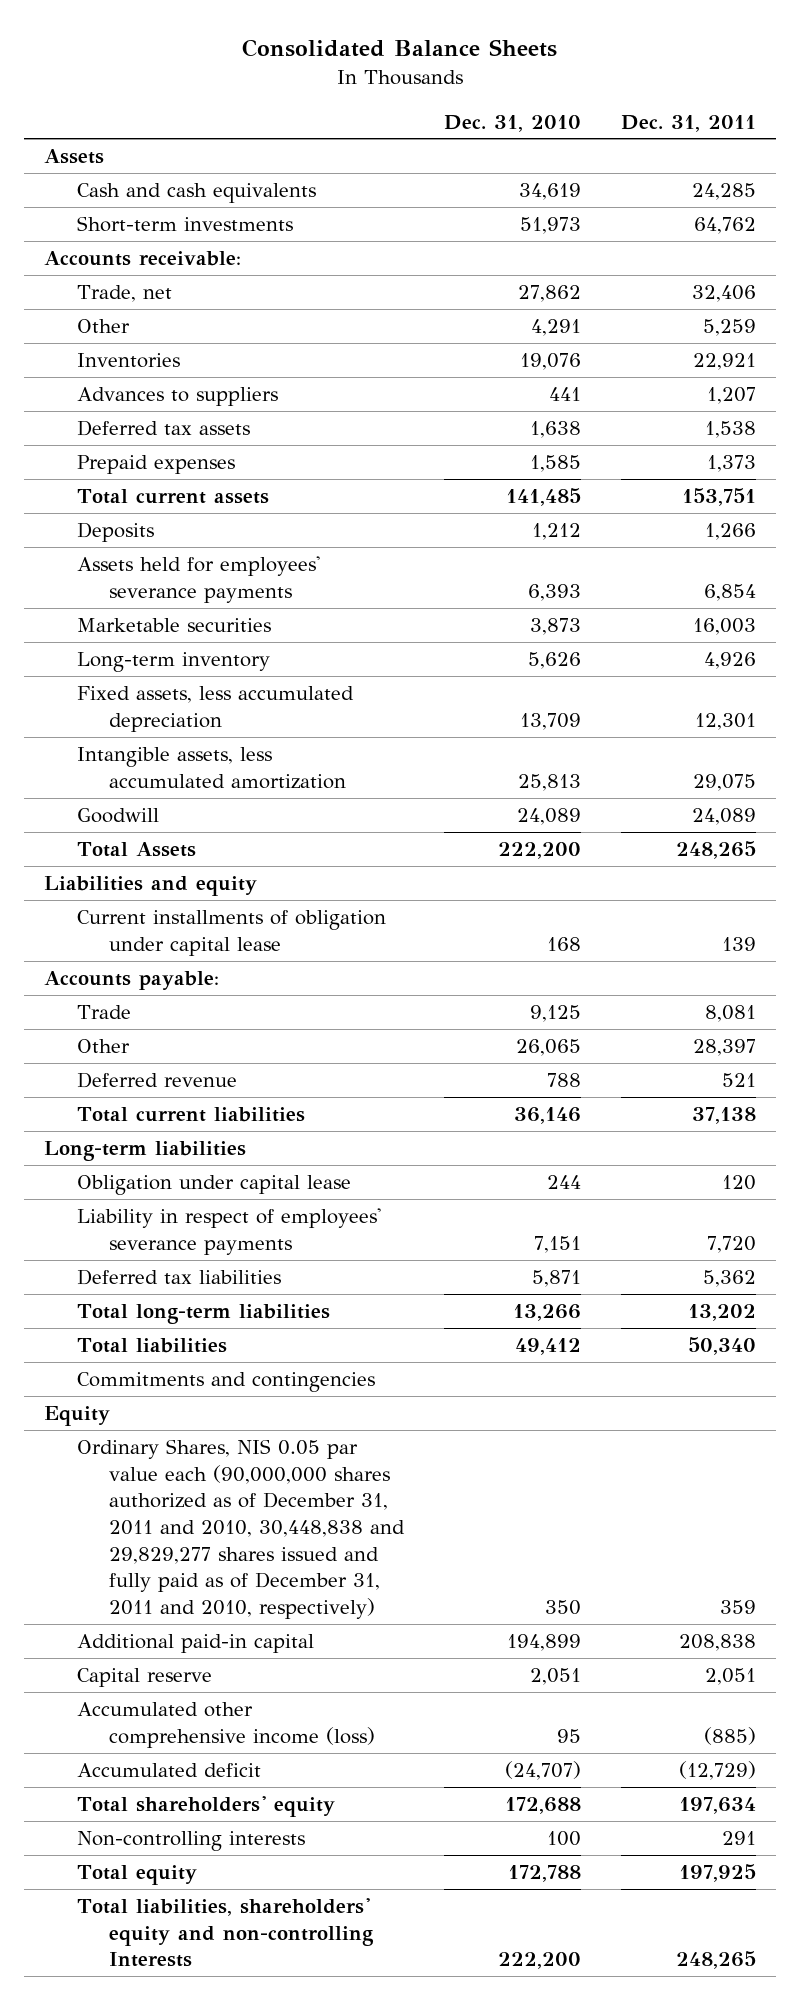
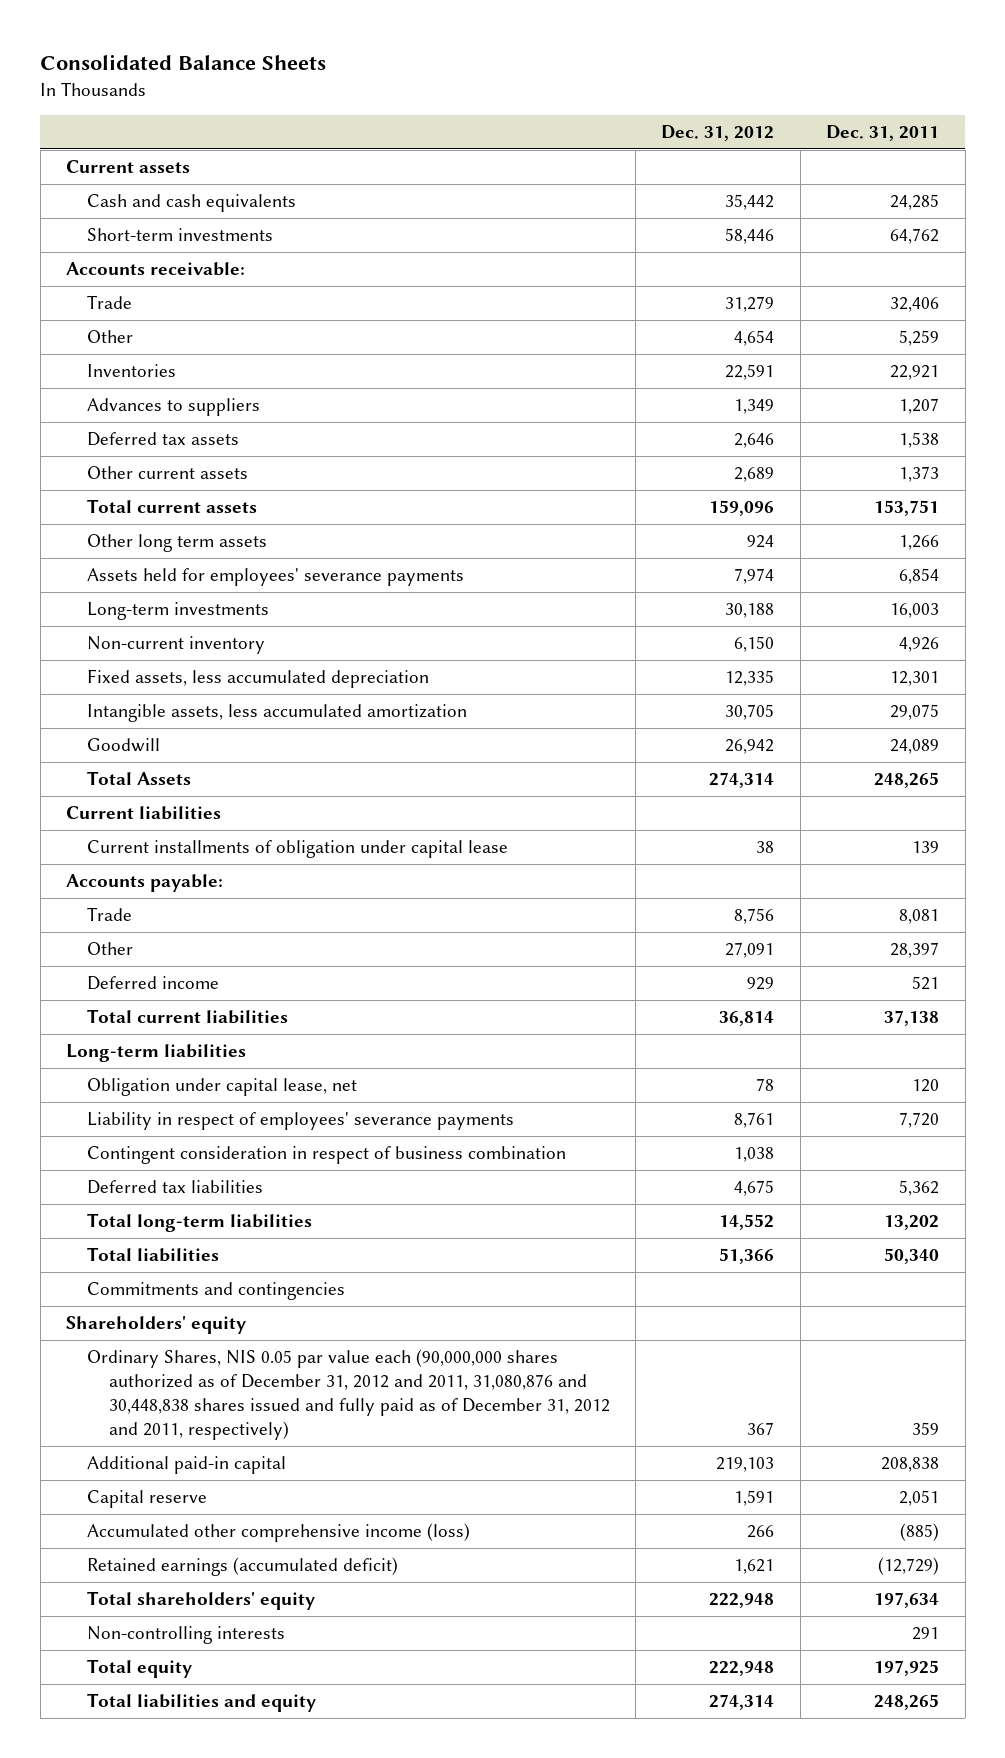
- | Dec. 31, 2010 | Dec. 31, 2011
+ | Dec. 31, 2012 | Dec. 31, 2011
- Assets
+ Current assets
- Trade, net | 27,862 | 32,406
+ Trade | 31,279 | 32,406
- Prepaid expenses | 1,585 | 1,373
+ Other current assets | 2,689 | 1,373
- Deposits | 1,212 | 1,266
+ Other long term assets | 924 | 1,266
- Marketable securities | 3,873 | 16,003
- Long-term inventory | 5,626 | 4,926
+ Long-term investments | 30,188 | 16,003
+ Non-current inventory | 6,150 | 4,926
- Liabilities and equity
+ Current liabilities
- Deferred revenue | 788 | 521
+ Deferred income | 929 | 521
- Obligation under capital lease | 244 | 120
+ Obligation under capital lease, net | 78 | 120
+ Contingent consideration in respect of business combination | 1,038 |
- Equity
- Ordinary Shares, NIS 0.05 par value each (90,000,000 shares authorized as of December 31, 2011 and 2010, 30,448,838 and 29,829,277 shares issued and fully paid as of December 31, 2011 and 2010, respectively) | 350 | 359
+ Shareholders' equity
+ Ordinary Shares, NIS 0.05 par value each (90,000,000 shares authorized as of December 31, 2012 and 2011, 31,080,876 and 30,448,838 shares issued and fully paid as of December 31, 2012 and 2011, respectively) | 367 | 359
- Accumulated deficit | (24,707) | (12,729)
+ Retained earnings (accumulated deficit) | 1,621 | (12,729)
- Total liabilities, shareholders' equity and non-controlling Interests | 222,200 | 248,265
+ Total liabilities and equity | 274,314 | 248,265

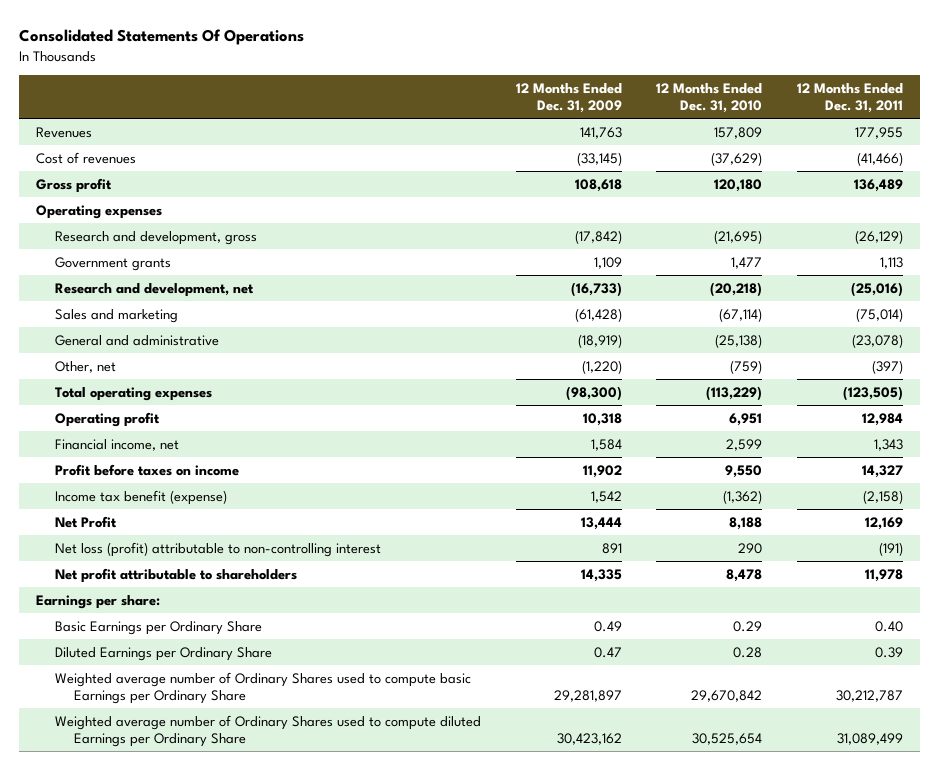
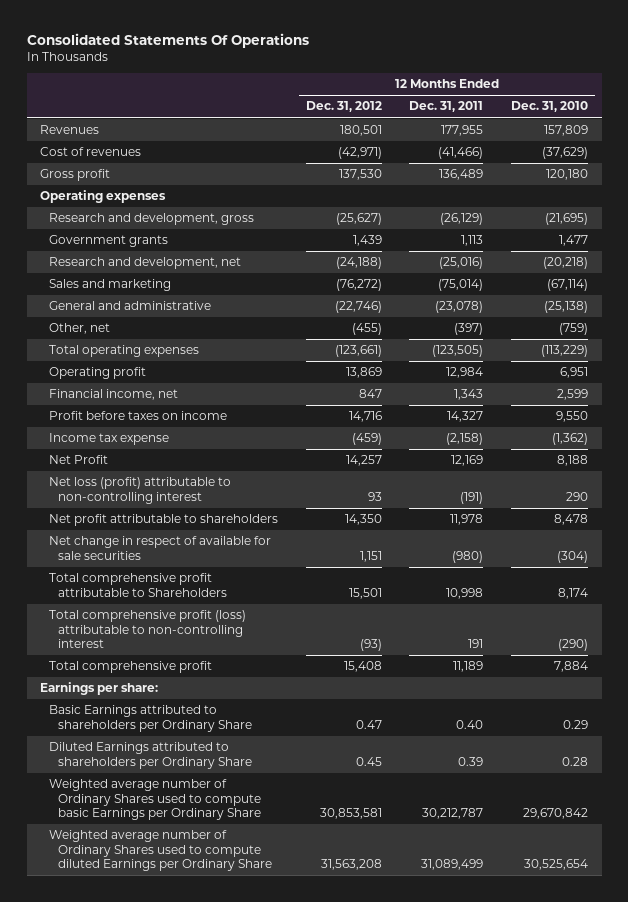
- | 12 Months Ended Dec. 31, 2009 | 12 Months Ended Dec. 31, 2010 | 12 Months Ended Dec. 31, 2011
+ | 12 Months Ended Dec. 31, 2012 | 12 Months Ended Dec. 31, 2011 | 12 Months Ended Dec. 31, 2010
- Income tax benefit (expense) | 1,542 | (1,362) | (2,158)
+ Income tax expense | (459) | (2,158) | (1,362)
+ Net change in respect of available for sale securities | 1,151 | (980) | (304)
+ Total comprehensive profit attributable to Shareholders | 15,501 | 10,998 | 8,174
+ Total comprehensive profit (loss) attributable to non-controlling interest | (93) | 191 | (290)
+ Total comprehensive profit | 15,408 | 11,189 | 7,884
- Basic Earnings per Ordinary Share | 0.49 | 0.29 | 0.40
- Diluted Earnings per Ordinary Share | 0.47 | 0.28 | 0.39
+ Basic Earnings attributed to shareholders per Ordinary Share | 0.47 | 0.40 | 0.29
+ Diluted Earnings attributed to shareholders per Ordinary Share | 0.45 | 0.39 | 0.28

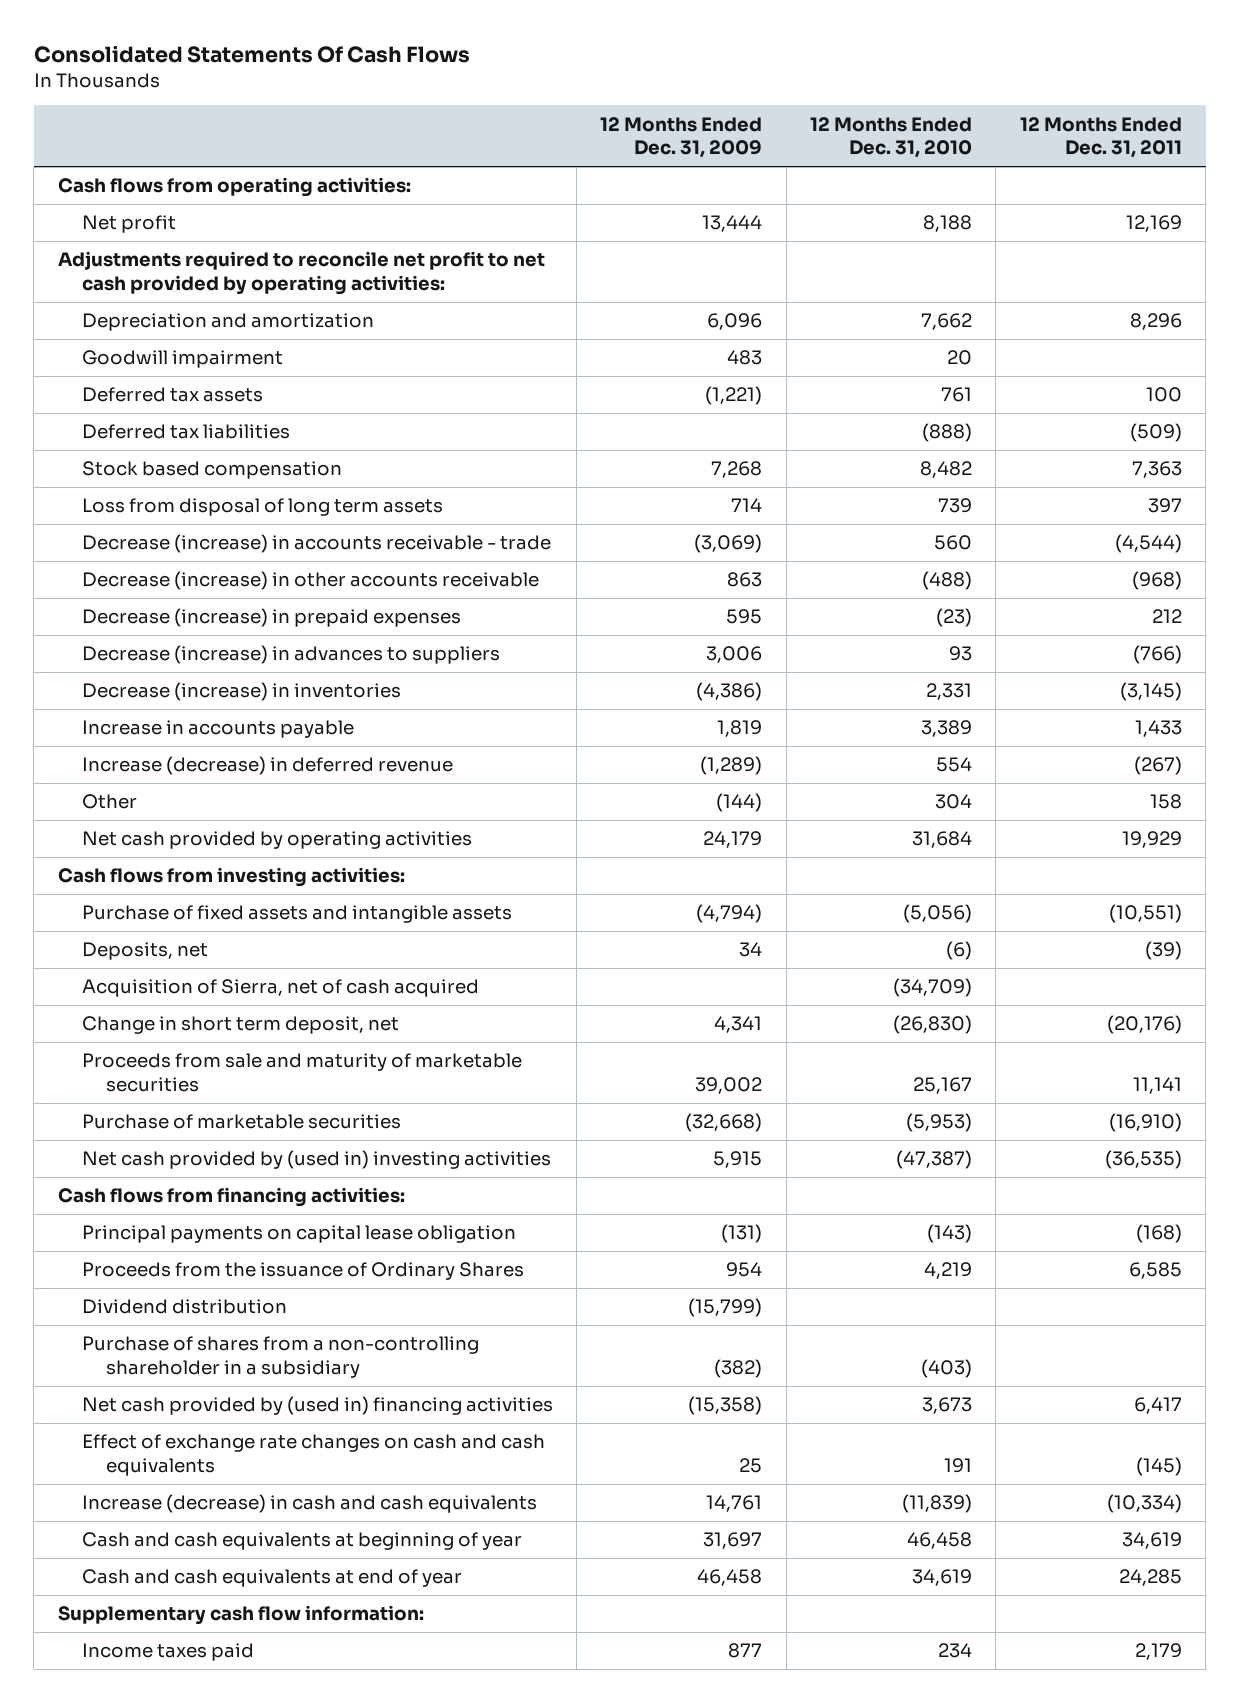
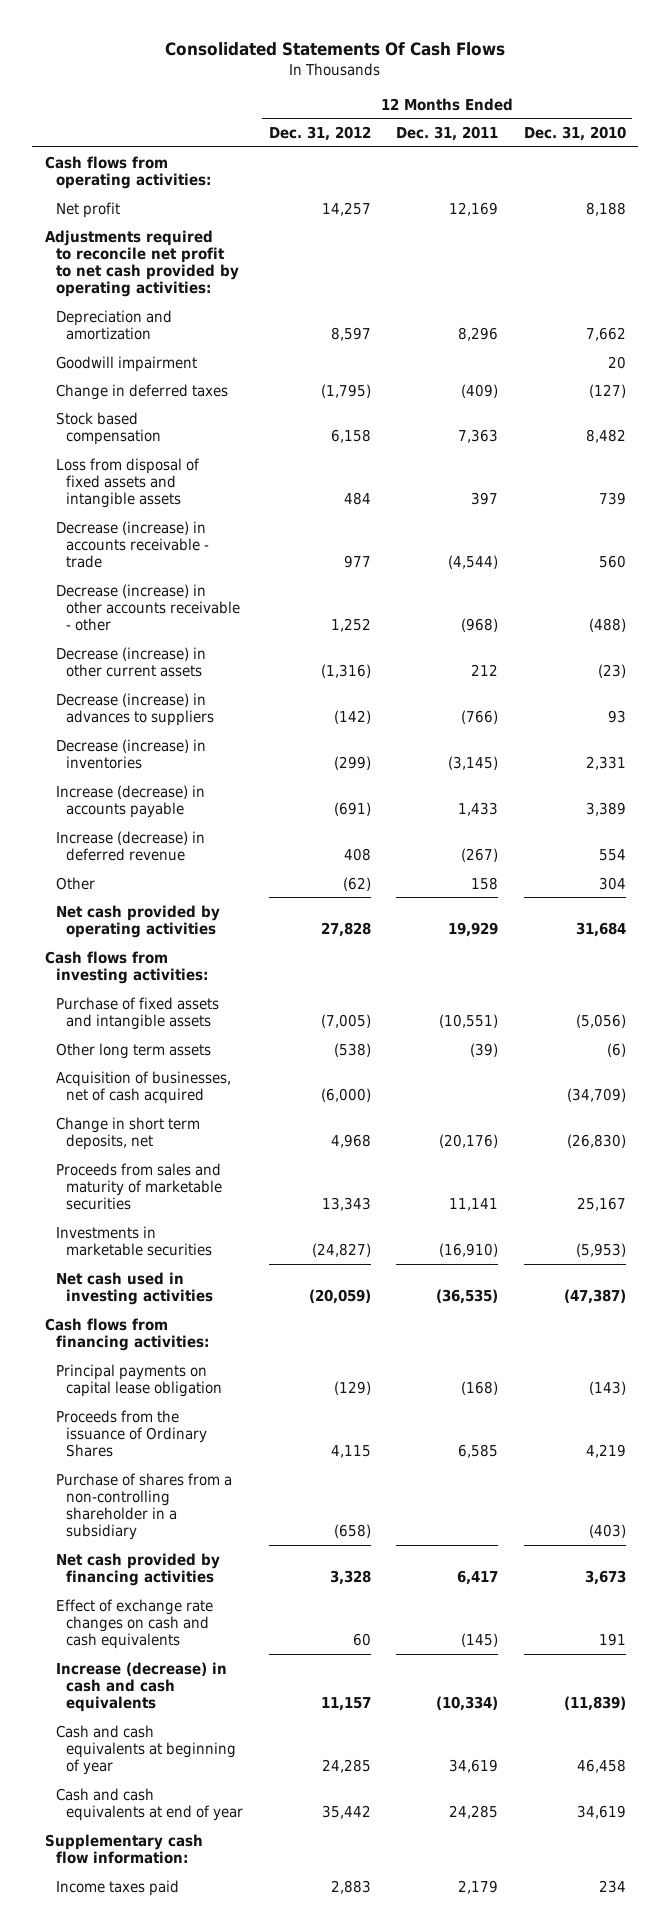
- | 12 Months Ended Dec. 31, 2009 | 12 Months Ended Dec. 31, 2010 | 12 Months Ended Dec. 31, 2011
+ | 12 Months Ended Dec. 31, 2012 | 12 Months Ended Dec. 31, 2011 | 12 Months Ended Dec. 31, 2010
- Deferred tax assets | (1,221) | 761 | 100
- Deferred tax liabilities | | (888) | (509)
+ Change in deferred taxes | (1,795) | (409) | (127)
- Loss from disposal of long term assets | 714 | 739 | 397
+ Loss from disposal of fixed assets and intangible assets | 484 | 397 | 739
- Decrease (increase) in other accounts receivable | 863 | (488) | (968)
- Decrease (increase) in prepaid expenses | 595 | (23) | 212
+ Decrease (increase) in other accounts receivable - other | 1,252 | (968) | (488)
+ Decrease (increase) in other current assets | (1,316) | 212 | (23)
- Increase in accounts payable | 1,819 | 3,389 | 1,433
+ Increase (decrease) in accounts payable | (691) | 1,433 | 3,389
- Deposits, net | 34 | (6) | (39)
- Acquisition of Sierra, net of cash acquired | | (34,709) |
- Change in short term deposit, net | 4,341 | (26,830) | (20,176)
- Proceeds from sale and maturity of marketable securities | 39,002 | 25,167 | 11,141
- Purchase of marketable securities | (32,668) | (5,953) | (16,910)
- Net cash provided by (used in) investing activities | 5,915 | (47,387) | (36,535)
+ Other long term assets | (538) | (39) | (6)
+ Acquisition of businesses, net of cash acquired | (6,000) | | (34,709)
+ Change in short term deposits, net | 4,968 | (20,176) | (26,830)
+ Proceeds from sales and maturity of marketable securities | 13,343 | 11,141 | 25,167
+ Investments in marketable securities | (24,827) | (16,910) | (5,953)
+ Net cash used in investing activities | (20,059) | (36,535) | (47,387)
- Dividend distribution | (15,799) | |
- Net cash provided by (used in) financing activities | (15,358) | 3,673 | 6,417
+ Net cash provided by financing activities | 3,328 | 6,417 | 3,673

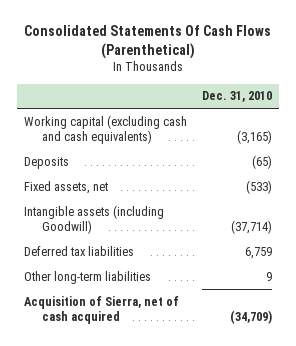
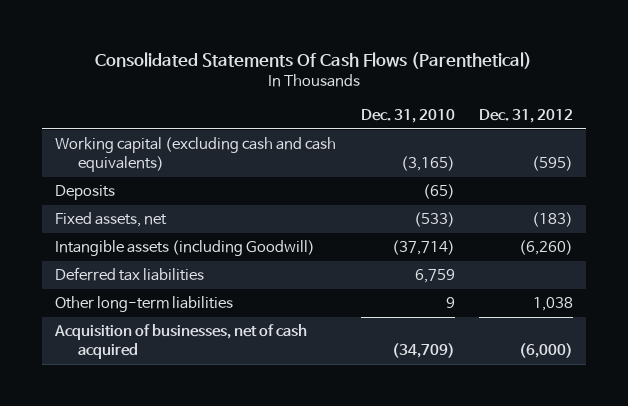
- | Dec. 31, 2010
+ | Dec. 31, 2010 | Dec. 31, 2012
- Acquisition of Sierra, net of cash acquired | (34,709)
+ Acquisition of businesses, net of cash acquired | (34,709) | (6,000)

